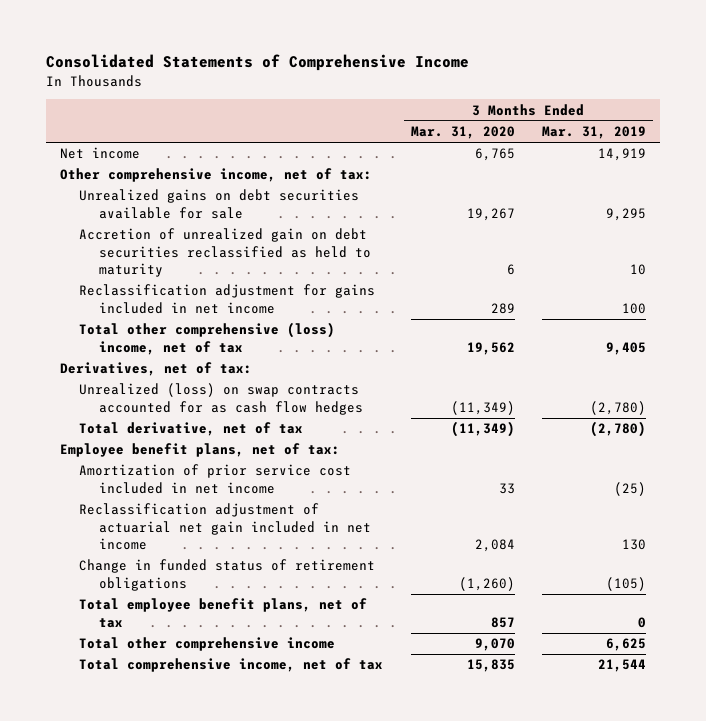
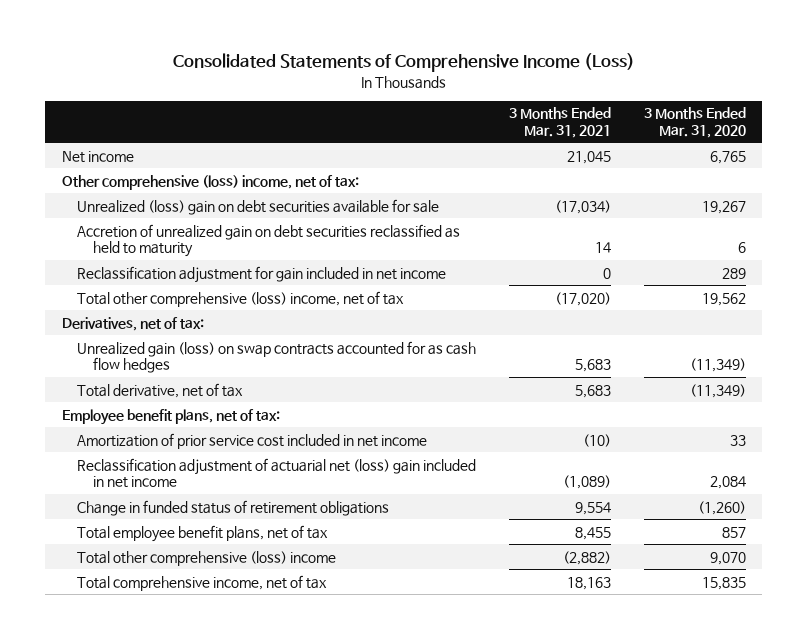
- Consolidated Statements of Comprehensive Income
+ Consolidated Statements of Comprehensive Income (Loss)
- | 3 Months Ended Mar. 31, 2020 | 3 Months Ended Mar. 31, 2019
+ | 3 Months Ended Mar. 31, 2021 | 3 Months Ended Mar. 31, 2020
- Other comprehensive income, net of tax:
- Unrealized gains on debt securities available for sale | 19,267 | 9,295
+ Other comprehensive (loss) income, net of tax:
+ Unrealized (loss) gain on debt securities available for sale | (17,034) | 19,267
- Reclassification adjustment for gains included in net income | 289 | 100
+ Reclassification adjustment for gain included in net income | 0 | 289
- Unrealized (loss) on swap contracts accounted for as cash flow hedges | (11,349) | (2,780)
+ Unrealized gain (loss) on swap contracts accounted for as cash flow hedges | 5,683 | (11,349)
- Reclassification adjustment of actuarial net gain included in net income | 2,084 | 130
+ Reclassification adjustment of actuarial net (loss) gain included in net income | (1,089) | 2,084
- Total other comprehensive income | 9,070 | 6,625
+ Total other comprehensive (loss) income | (2,882) | 9,070

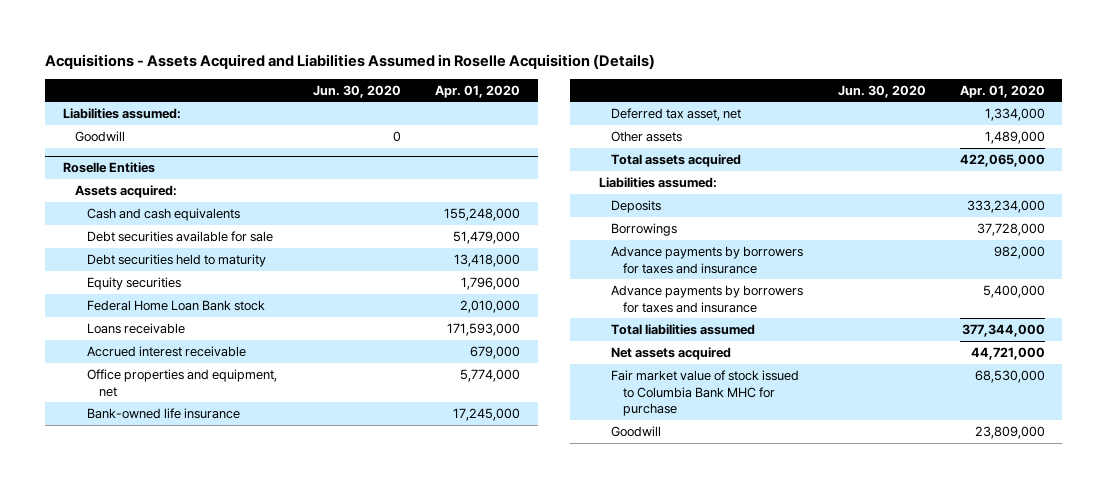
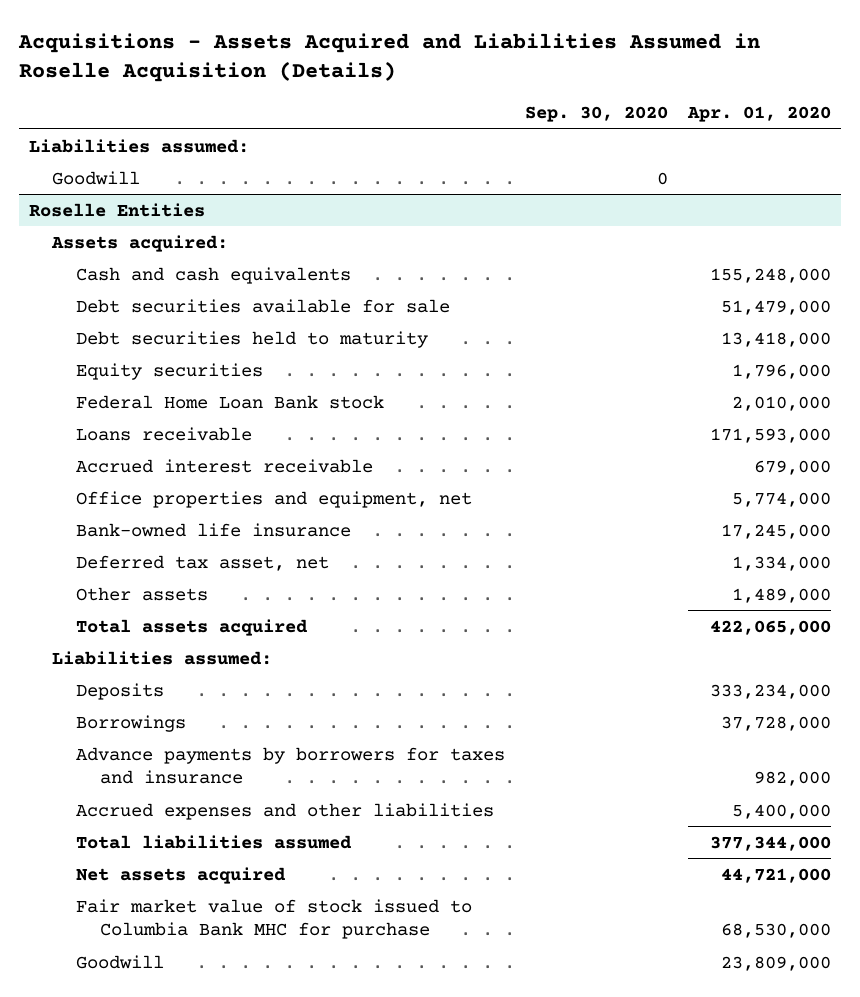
- | Jun. 30, 2020 | Apr. 01, 2020
+ | Sep. 30, 2020 | Apr. 01, 2020
@ Roselle Entities
- Advance payments by borrowers for taxes and insurance | | 5,400,000
+ Accrued expenses and other liabilities | | 5,400,000

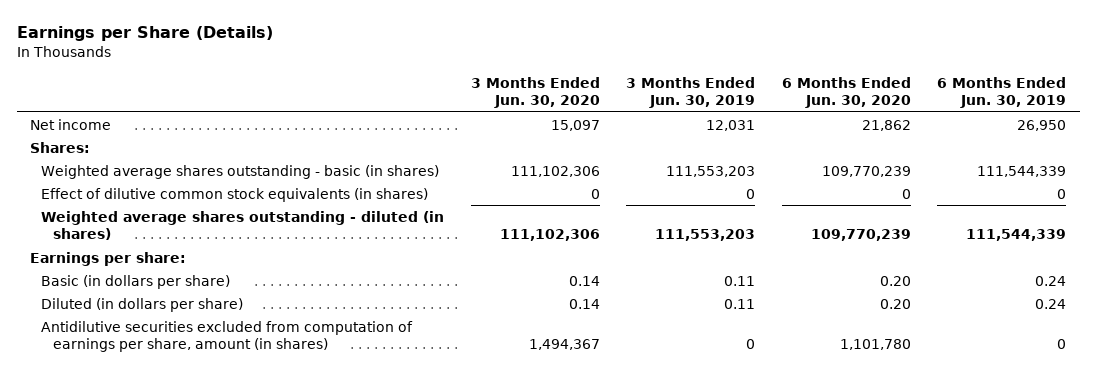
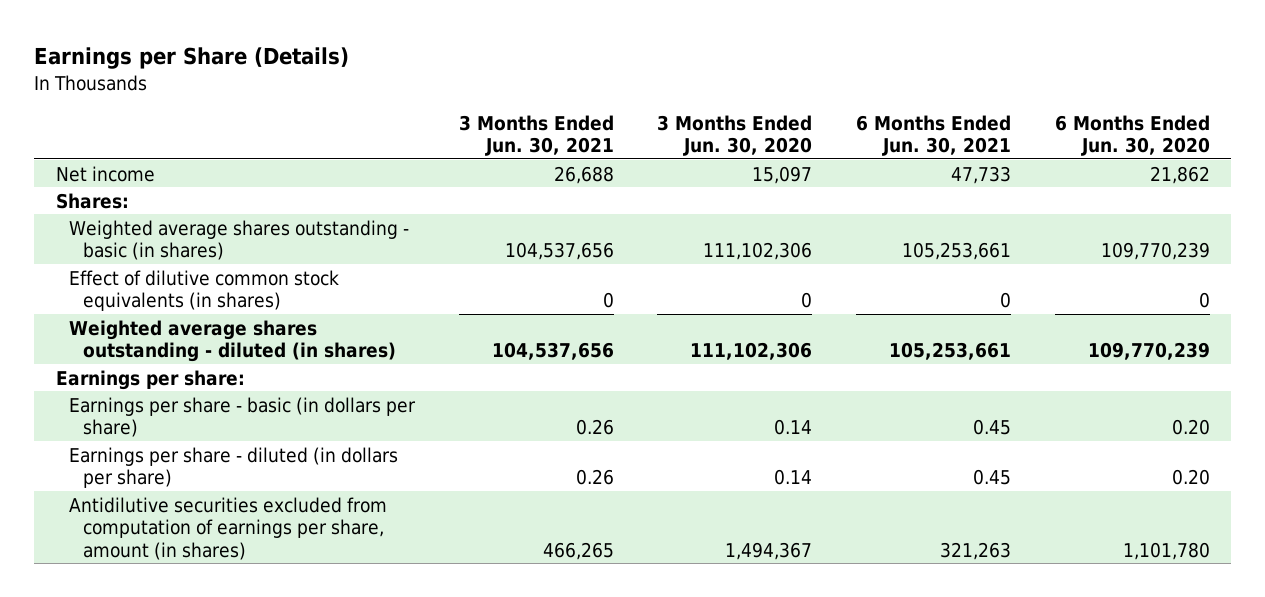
- | 3 Months Ended Jun. 30, 2020 | 3 Months Ended Jun. 30, 2019 | 6 Months Ended Jun. 30, 2020 | 6 Months Ended Jun. 30, 2019
+ | 3 Months Ended Jun. 30, 2021 | 3 Months Ended Jun. 30, 2020 | 6 Months Ended Jun. 30, 2021 | 6 Months Ended Jun. 30, 2020
- Basic (in dollars per share) | 0.14 | 0.11 | 0.20 | 0.24
- Diluted (in dollars per share) | 0.14 | 0.11 | 0.20 | 0.24
+ Earnings per share - basic (in dollars per share) | 0.26 | 0.14 | 0.45 | 0.20
+ Earnings per share - diluted (in dollars per share) | 0.26 | 0.14 | 0.45 | 0.20

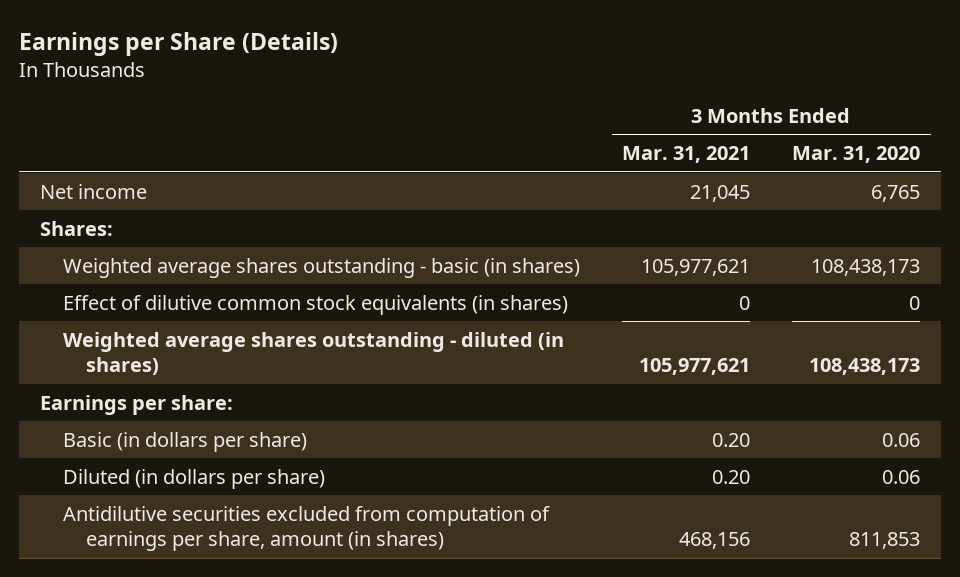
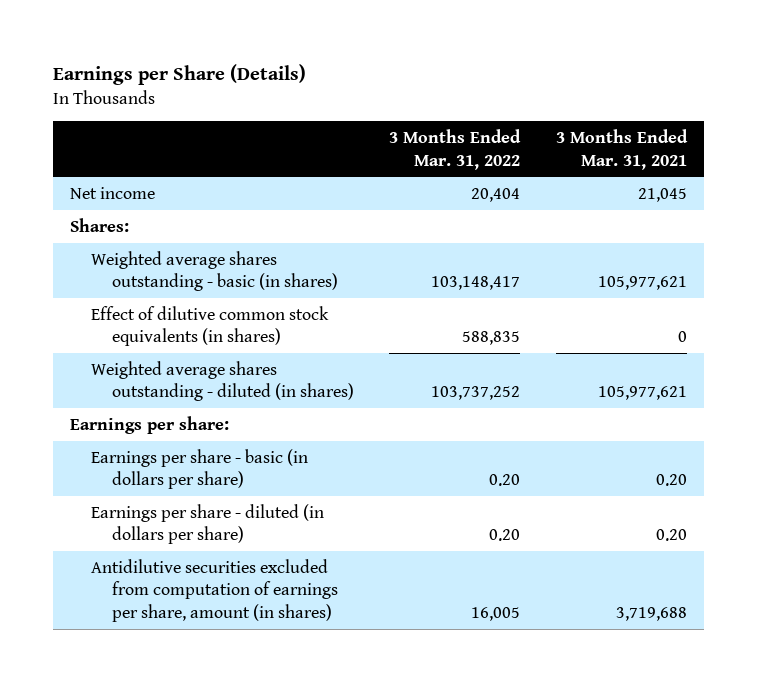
- | 3 Months Ended Mar. 31, 2021 | 3 Months Ended Mar. 31, 2020
+ | 3 Months Ended Mar. 31, 2022 | 3 Months Ended Mar. 31, 2021
- Basic (in dollars per share) | 0.20 | 0.06
- Diluted (in dollars per share) | 0.20 | 0.06
- Antidilutive securities excluded from computation of earnings per share, amount (in shares) | 468,156 | 811,853
+ Earnings per share - basic (in dollars per share) | 0.20 | 0.20
+ Earnings per share - diluted (in dollars per share) | 0.20 | 0.20
+ Antidilutive securities excluded from computation of earnings per share, amount (in shares) | 16,005 | 3,719,688

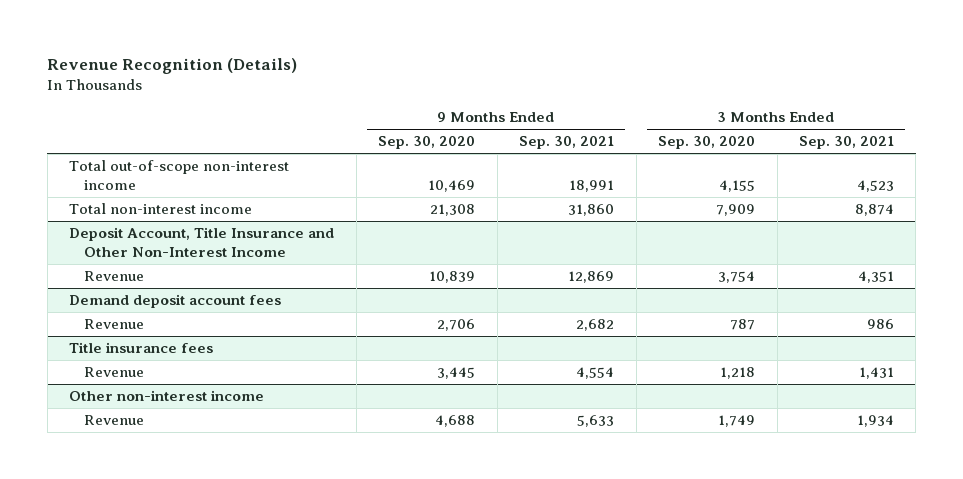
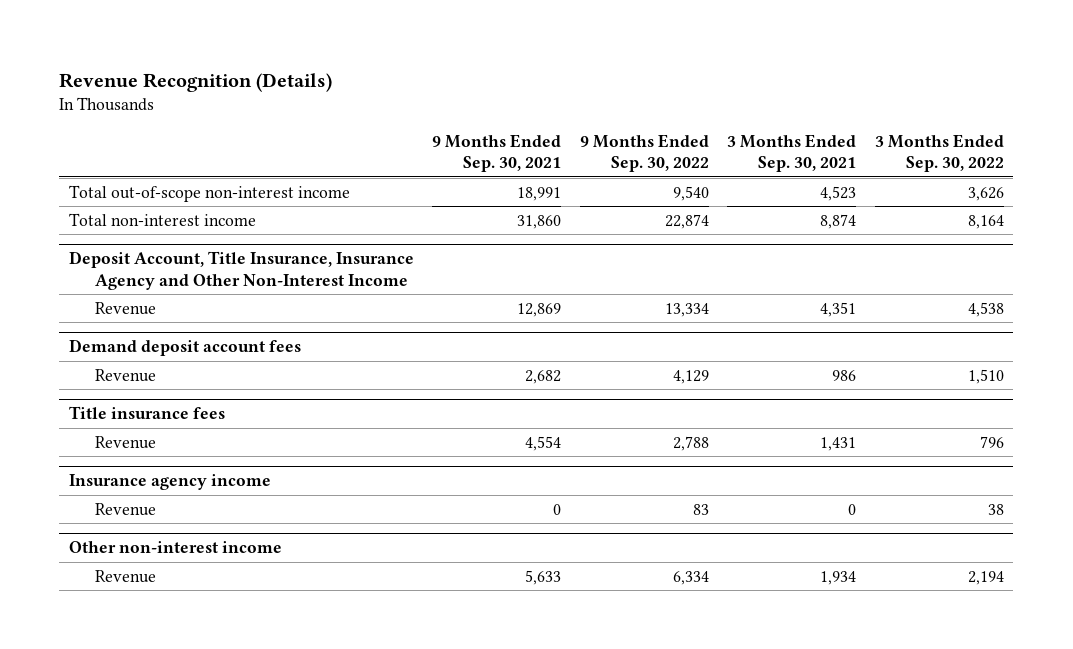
- | 9 Months Ended Sep. 30, 2020 | 9 Months Ended Sep. 30, 2021 | 3 Months Ended Sep. 30, 2020 | 3 Months Ended Sep. 30, 2021
+ | 9 Months Ended Sep. 30, 2021 | 9 Months Ended Sep. 30, 2022 | 3 Months Ended Sep. 30, 2021 | 3 Months Ended Sep. 30, 2022
- Deposit Account, Title Insurance and Other Non-Interest Income
+ Deposit Account, Title Insurance, Insurance Agency and Other Non-Interest Income
+ Insurance agency income
+ Revenue | 0 | 83 | 0 | 38

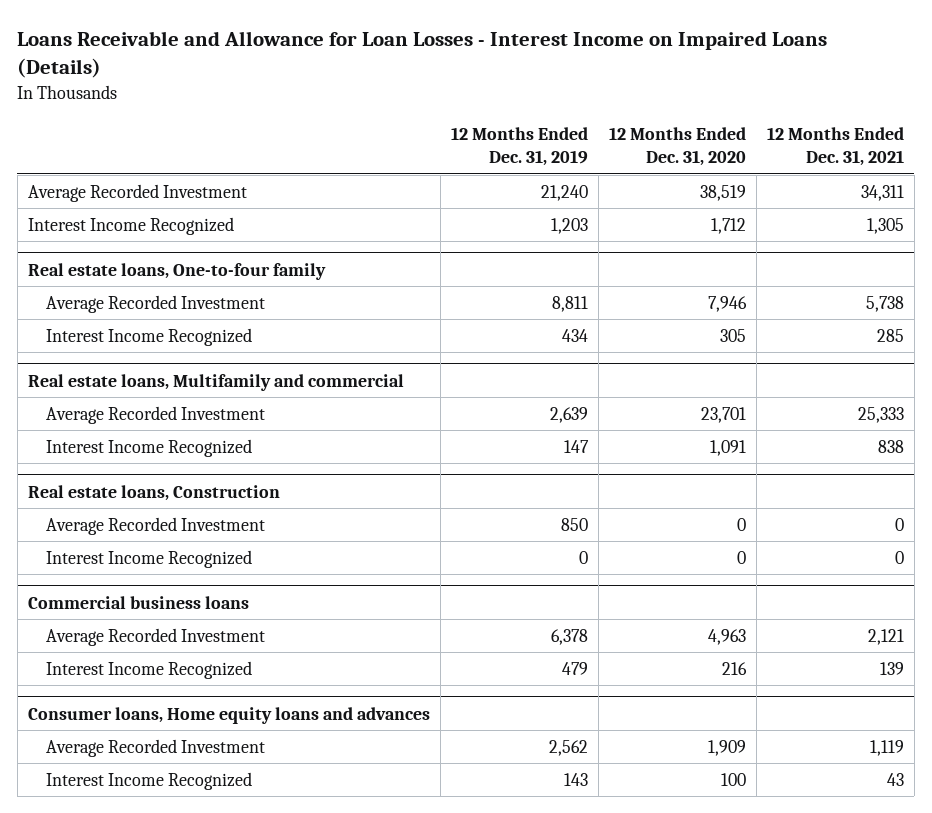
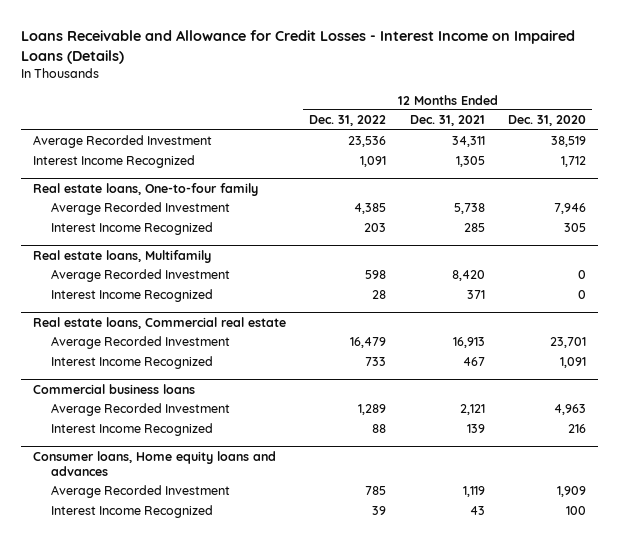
- Loans Receivable and Allowance for Loan Losses - Interest Income on Impaired Loans (Details)
+ Loans Receivable and Allowance for Credit Losses - Interest Income on Impaired Loans (Details)
- | 12 Months Ended Dec. 31, 2019 | 12 Months Ended Dec. 31, 2020 | 12 Months Ended Dec. 31, 2021
+ | 12 Months Ended Dec. 31, 2022 | 12 Months Ended Dec. 31, 2021 | 12 Months Ended Dec. 31, 2020
- Real estate loans, Multifamily and commercial
- Average Recorded Investment | 2,639 | 23,701 | 25,333
- Interest Income Recognized | 147 | 1,091 | 838
- Real estate loans, Construction
- Average Recorded Investment | 850 | 0 | 0
- Interest Income Recognized | 0 | 0 | 0
+ Real estate loans, Multifamily
+ Average Recorded Investment | 598 | 8,420 | 0
+ Interest Income Recognized | 28 | 371 | 0
+ Real estate loans, Commercial real estate
+ Average Recorded Investment | 16,479 | 16,913 | 23,701
+ Interest Income Recognized | 733 | 467 | 1,091

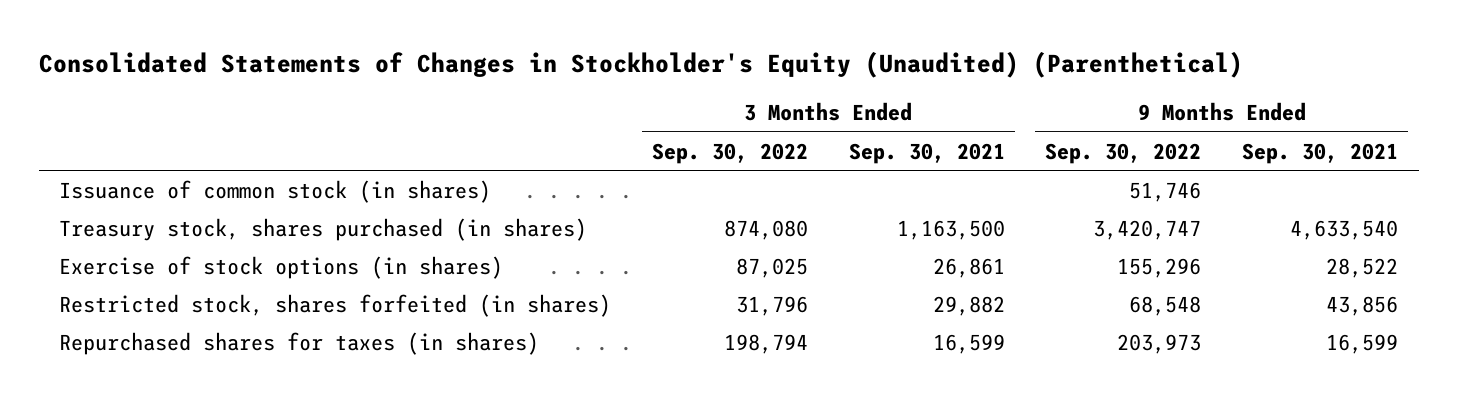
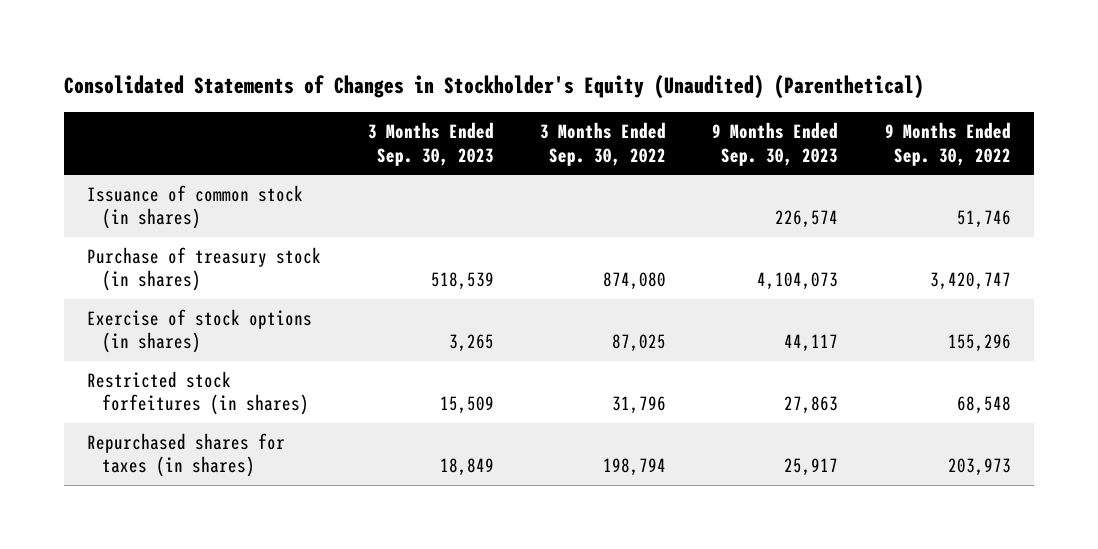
- | 3 Months Ended Sep. 30, 2022 | 3 Months Ended Sep. 30, 2021 | 9 Months Ended Sep. 30, 2022 | 9 Months Ended Sep. 30, 2021
+ | 3 Months Ended Sep. 30, 2023 | 3 Months Ended Sep. 30, 2022 | 9 Months Ended Sep. 30, 2023 | 9 Months Ended Sep. 30, 2022
- Treasury stock, shares purchased (in shares) | 874,080 | 1,163,500 | 3,420,747 | 4,633,540
+ Purchase of treasury stock (in shares) | 518,539 | 874,080 | 4,104,073 | 3,420,747
- Restricted stock, shares forfeited (in shares) | 31,796 | 29,882 | 68,548 | 43,856
+ Restricted stock forfeitures (in shares) | 15,509 | 31,796 | 27,863 | 68,548

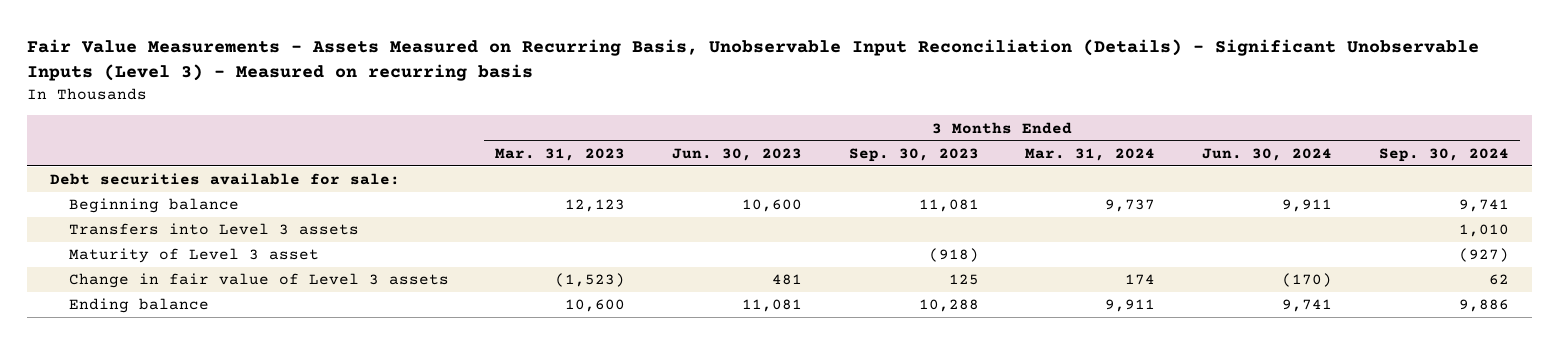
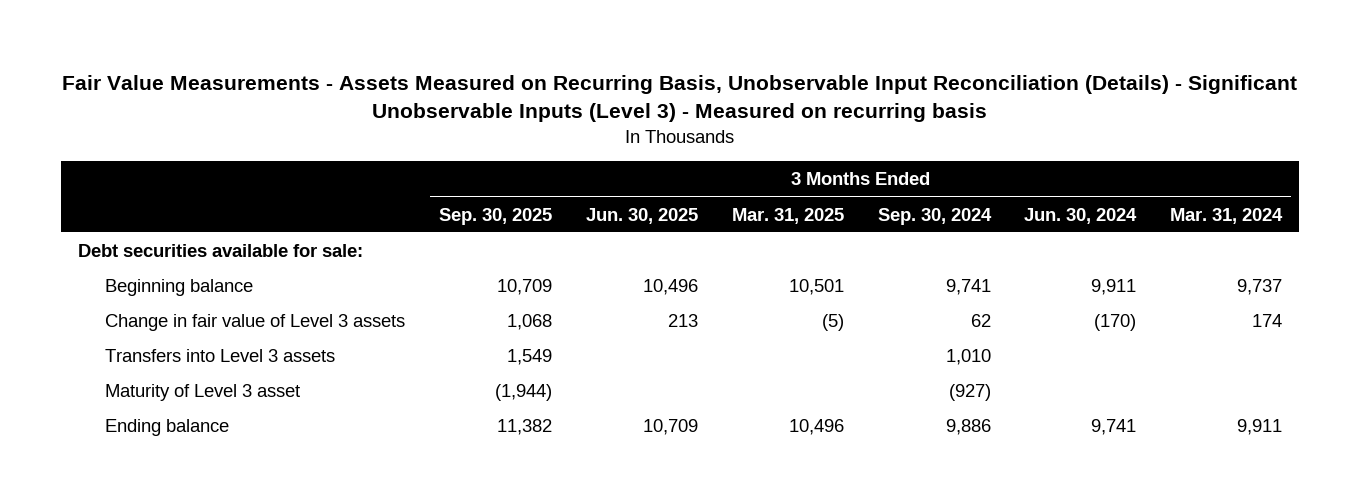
- | 3 Months Ended Mar. 31, 2023 | 3 Months Ended Jun. 30, 2023 | 3 Months Ended Sep. 30, 2023 | 3 Months Ended Mar. 31, 2024 | 3 Months Ended Jun. 30, 2024 | 3 Months Ended Sep. 30, 2024
+ | 3 Months Ended Sep. 30, 2025 | 3 Months Ended Jun. 30, 2025 | 3 Months Ended Mar. 31, 2025 | 3 Months Ended Sep. 30, 2024 | 3 Months Ended Jun. 30, 2024 | 3 Months Ended Mar. 31, 2024
moved up: Change in fair value of Level 3 assets | 1,068 | 213 | (5) | 62 | (170) | 174

